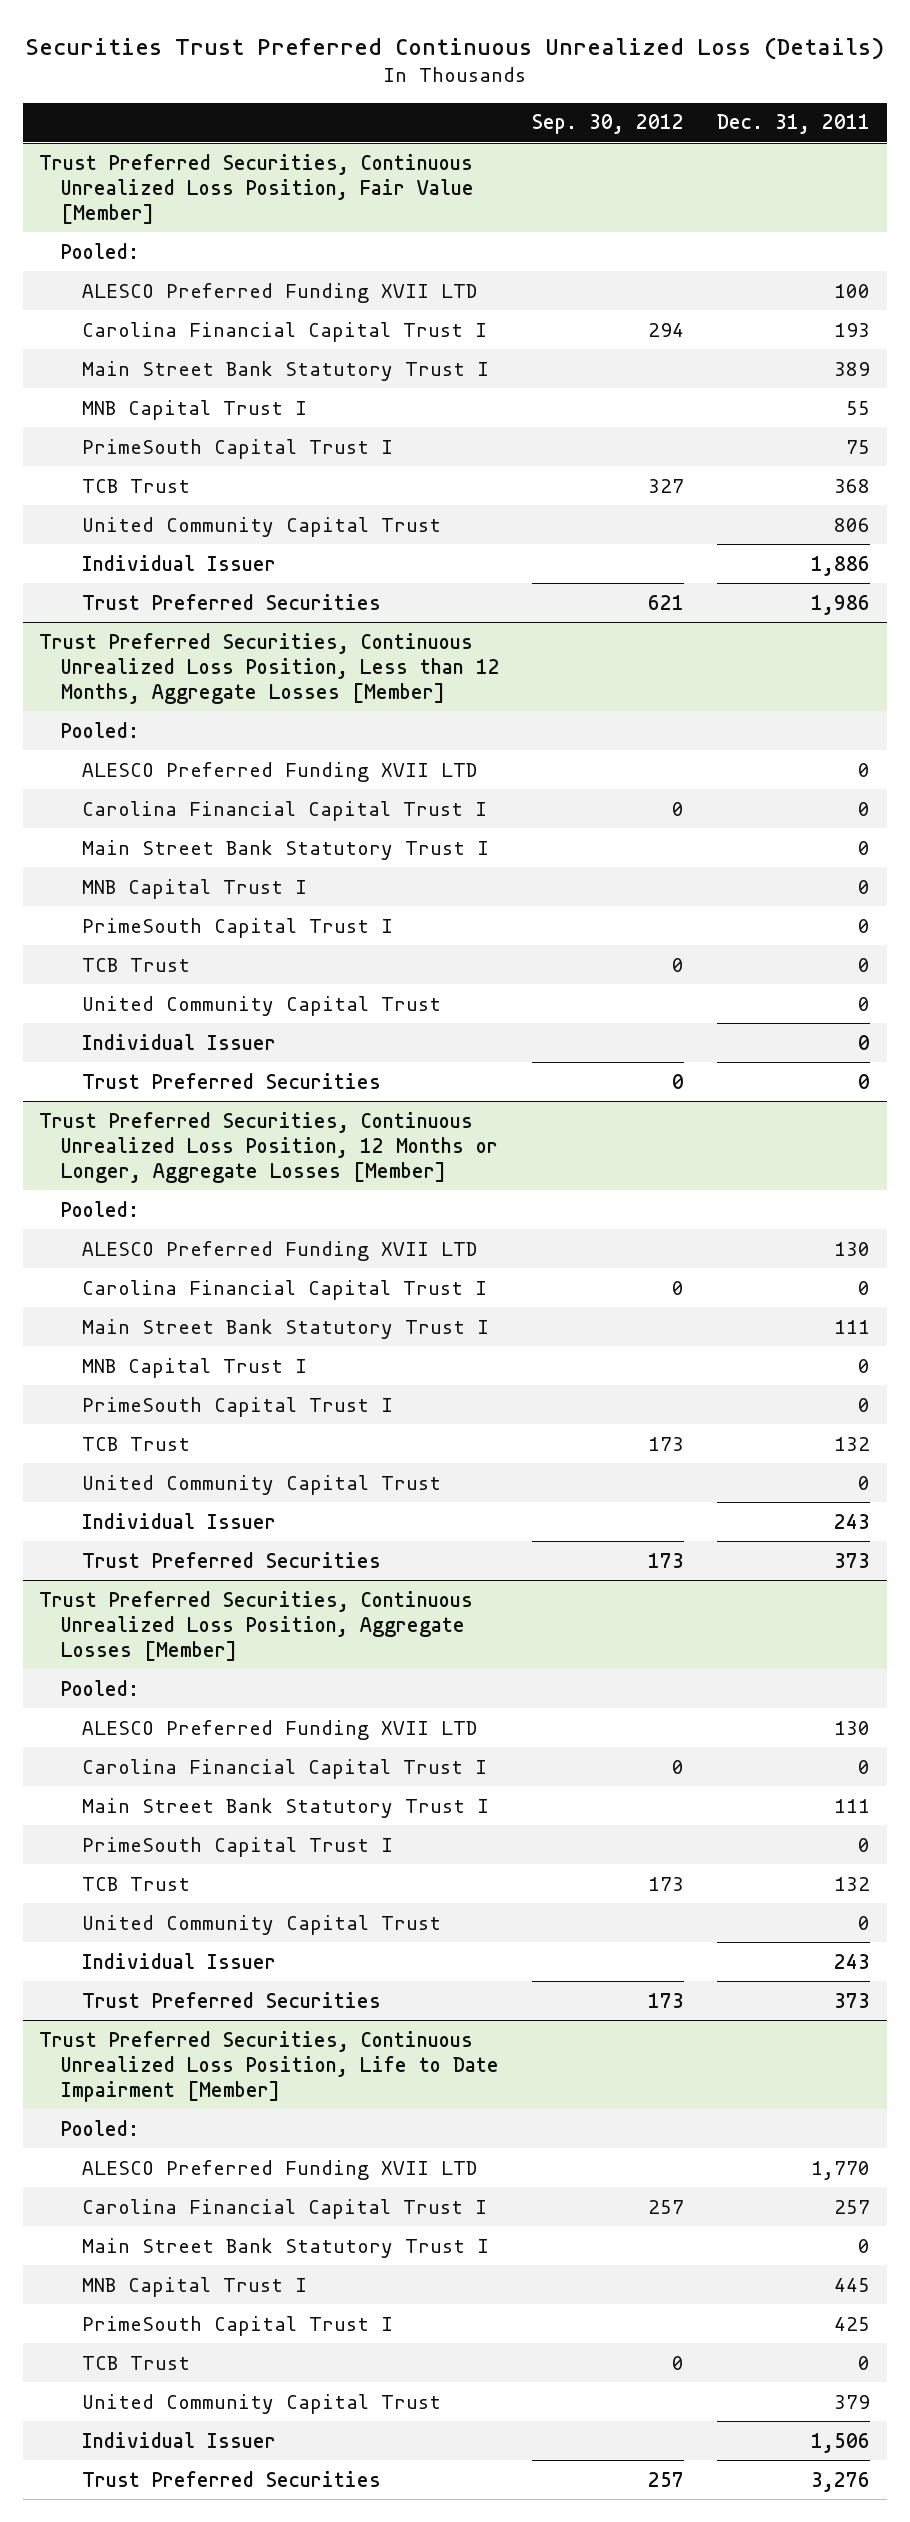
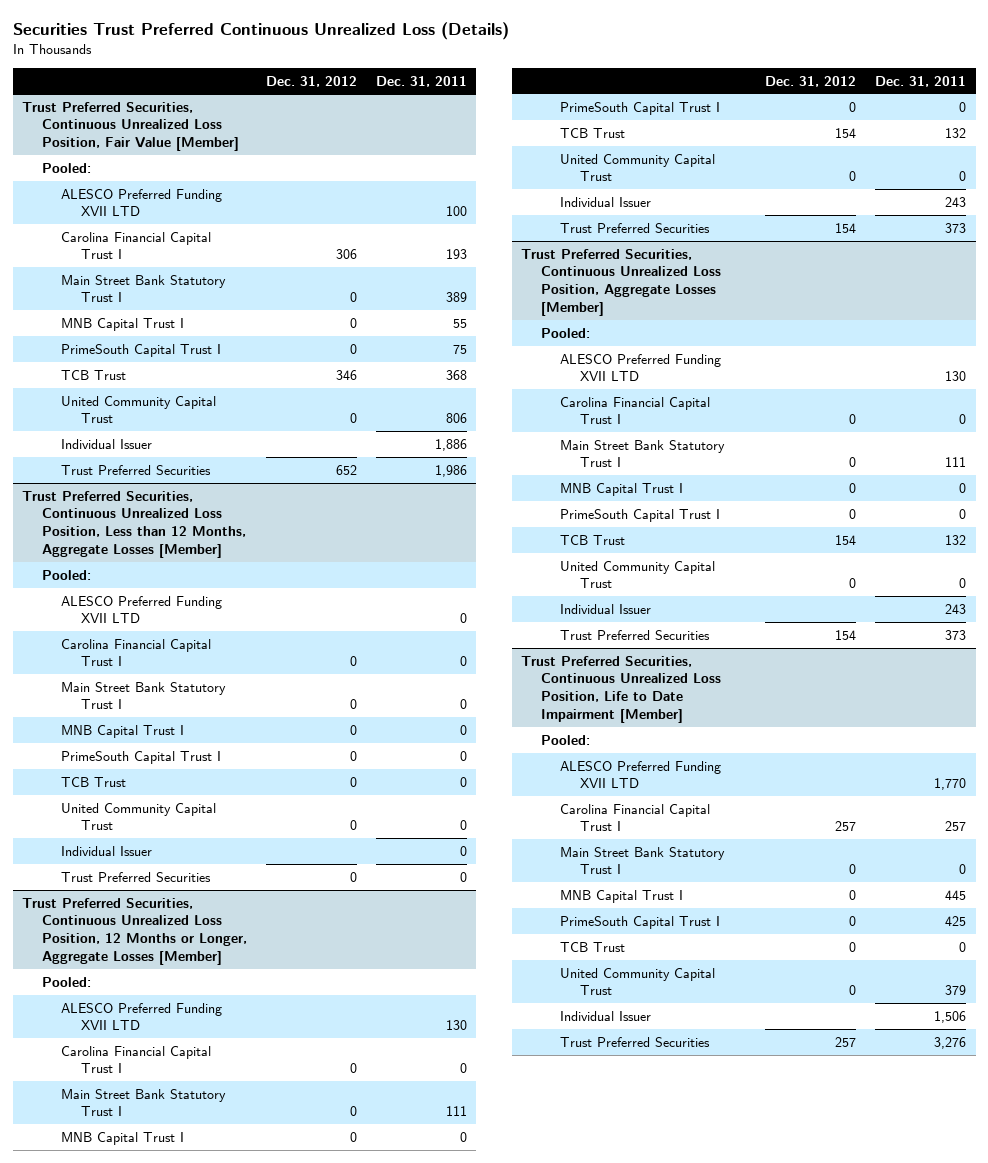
- | Sep. 30, 2012 | Dec. 31, 2011
+ | Dec. 31, 2012 | Dec. 31, 2011
@ Trust Preferred Securities, Continuous Unrealized Loss Position, Aggregate Losses [Member]
+ MNB Capital Trust I | 0 | 0

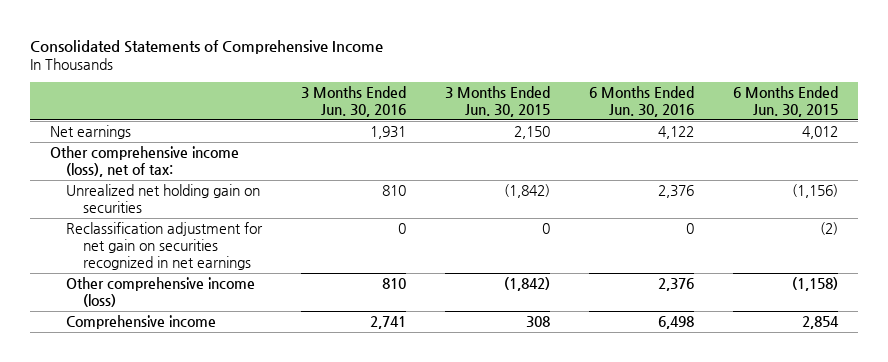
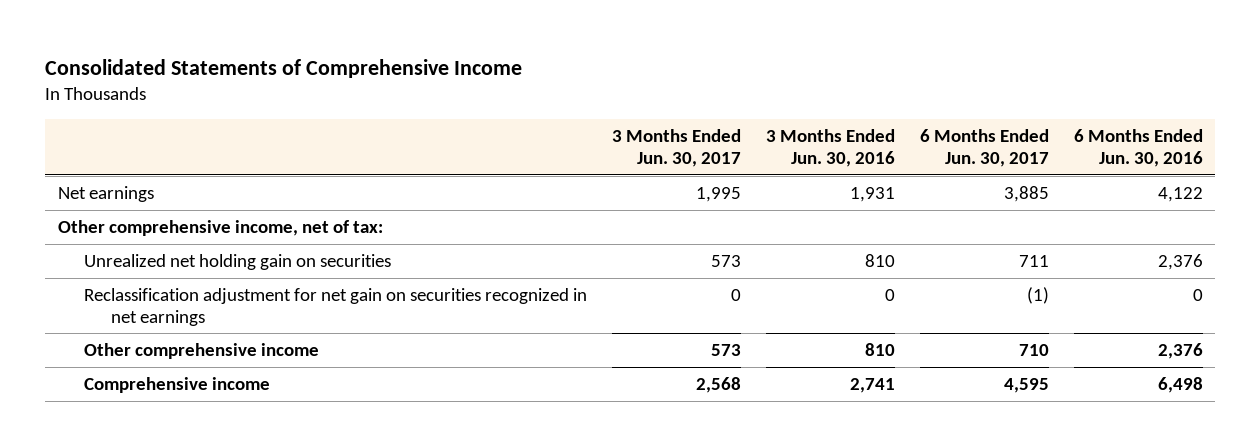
- | 3 Months Ended Jun. 30, 2016 | 3 Months Ended Jun. 30, 2015 | 6 Months Ended Jun. 30, 2016 | 6 Months Ended Jun. 30, 2015
+ | 3 Months Ended Jun. 30, 2017 | 3 Months Ended Jun. 30, 2016 | 6 Months Ended Jun. 30, 2017 | 6 Months Ended Jun. 30, 2016
- Other comprehensive income (loss), net of tax:
+ Other comprehensive income, net of tax:
- Other comprehensive income (loss) | 810 | (1,842) | 2,376 | (1,158)
+ Other comprehensive income | 573 | 810 | 710 | 2,376

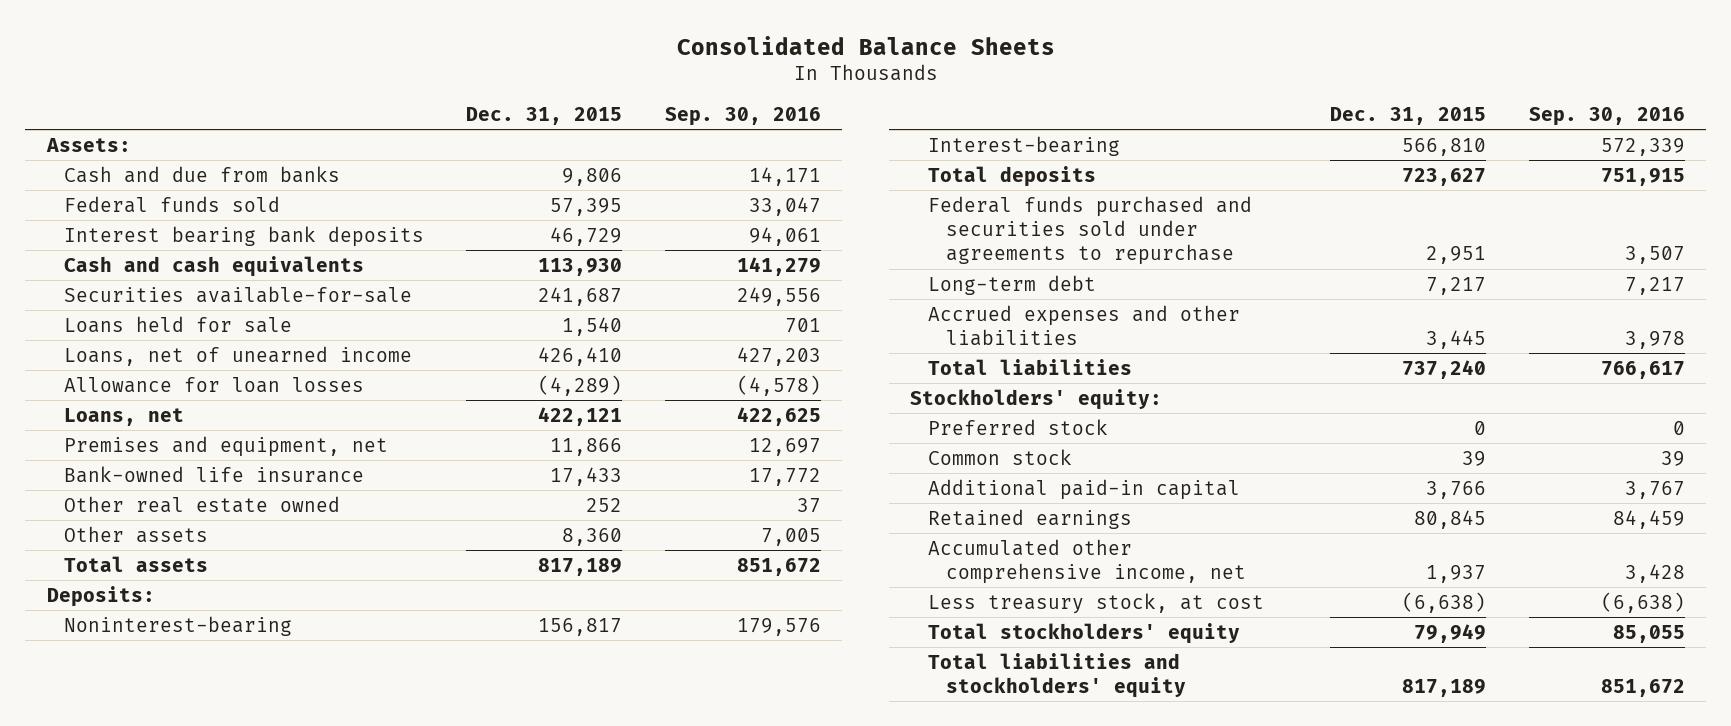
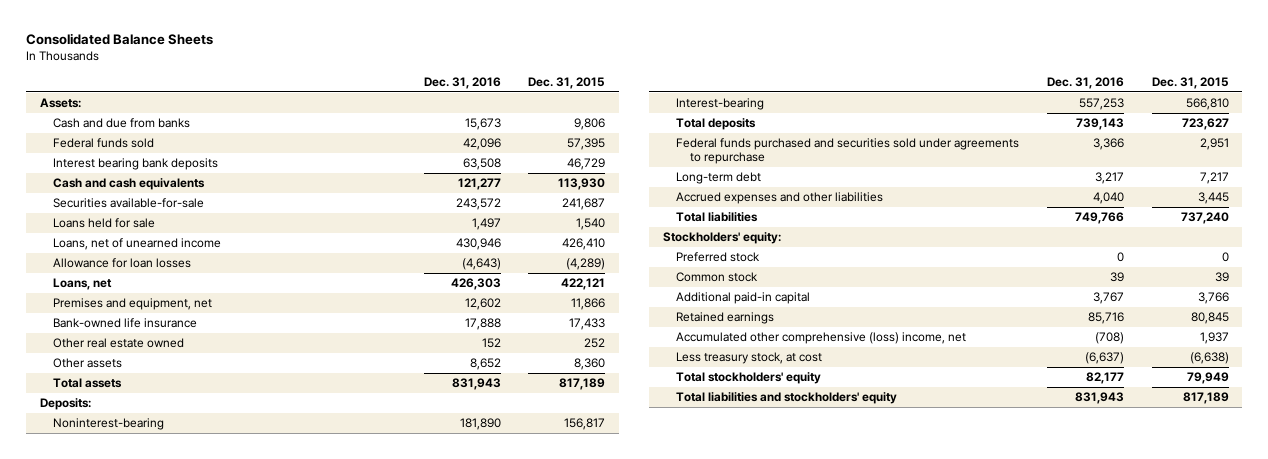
- | Dec. 31, 2015 | Sep. 30, 2016
+ | Dec. 31, 2016 | Dec. 31, 2015
- Accumulated other comprehensive income, net | 1,937 | 3,428
+ Accumulated other comprehensive (loss) income, net | (708) | 1,937

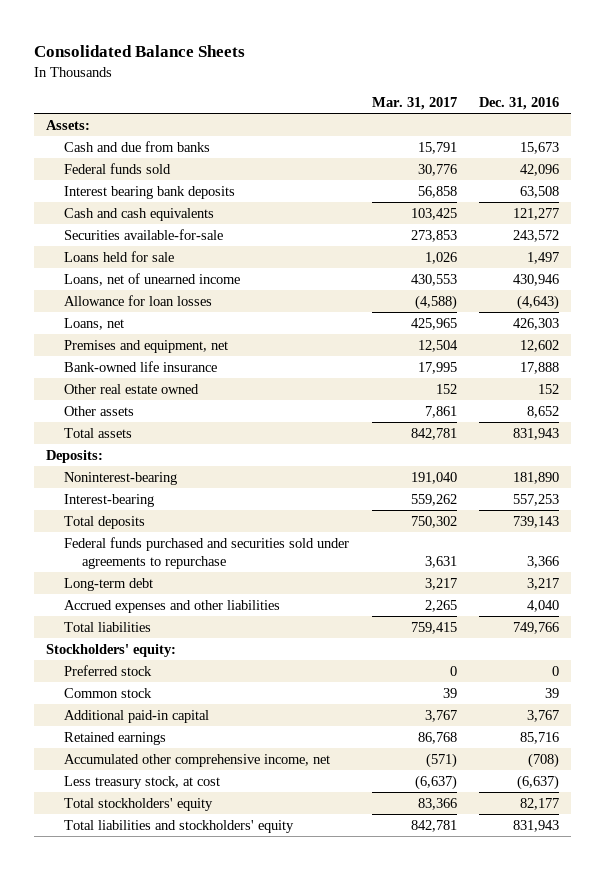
- | Dec. 31, 2016 | Dec. 31, 2015
+ | Mar. 31, 2017 | Dec. 31, 2016
- Accumulated other comprehensive (loss) income, net | (708) | 1,937
+ Accumulated other comprehensive income, net | (571) | (708)

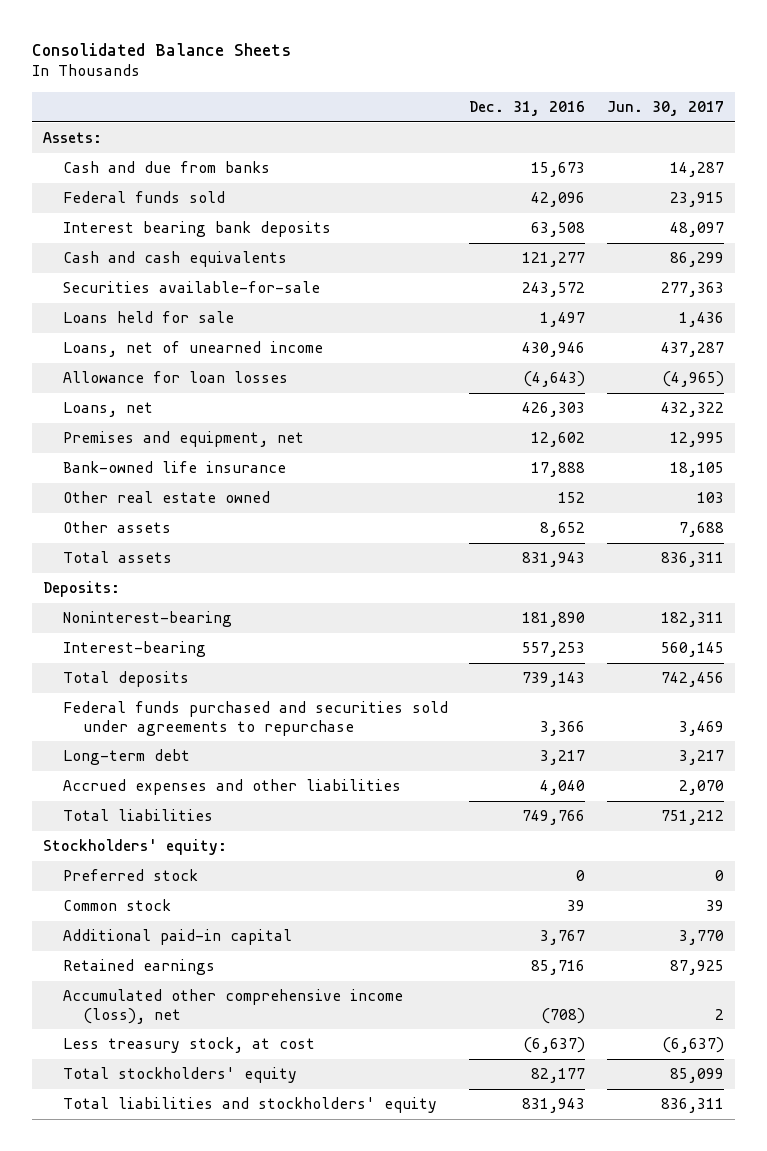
- | Mar. 31, 2017 | Dec. 31, 2016
+ | Dec. 31, 2016 | Jun. 30, 2017
- Accumulated other comprehensive income, net | (571) | (708)
+ Accumulated other comprehensive income (loss), net | (708) | 2

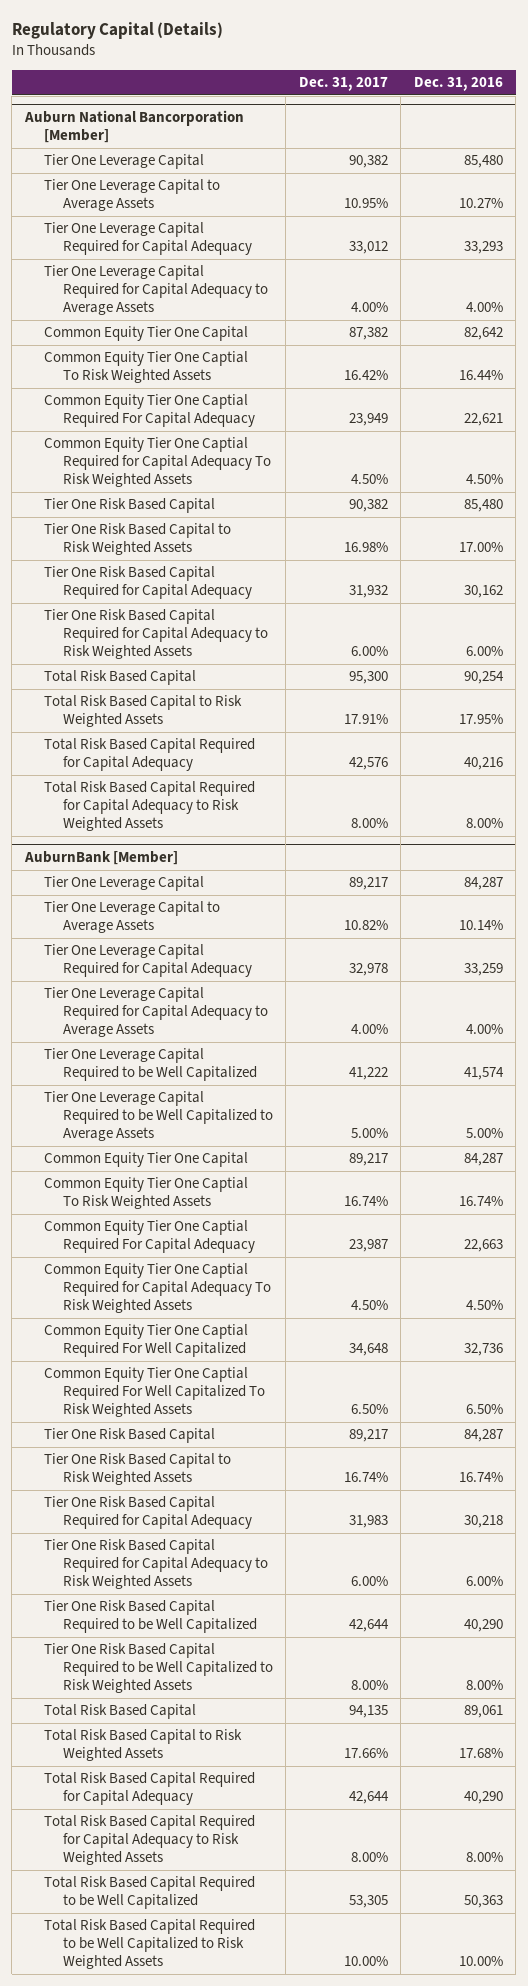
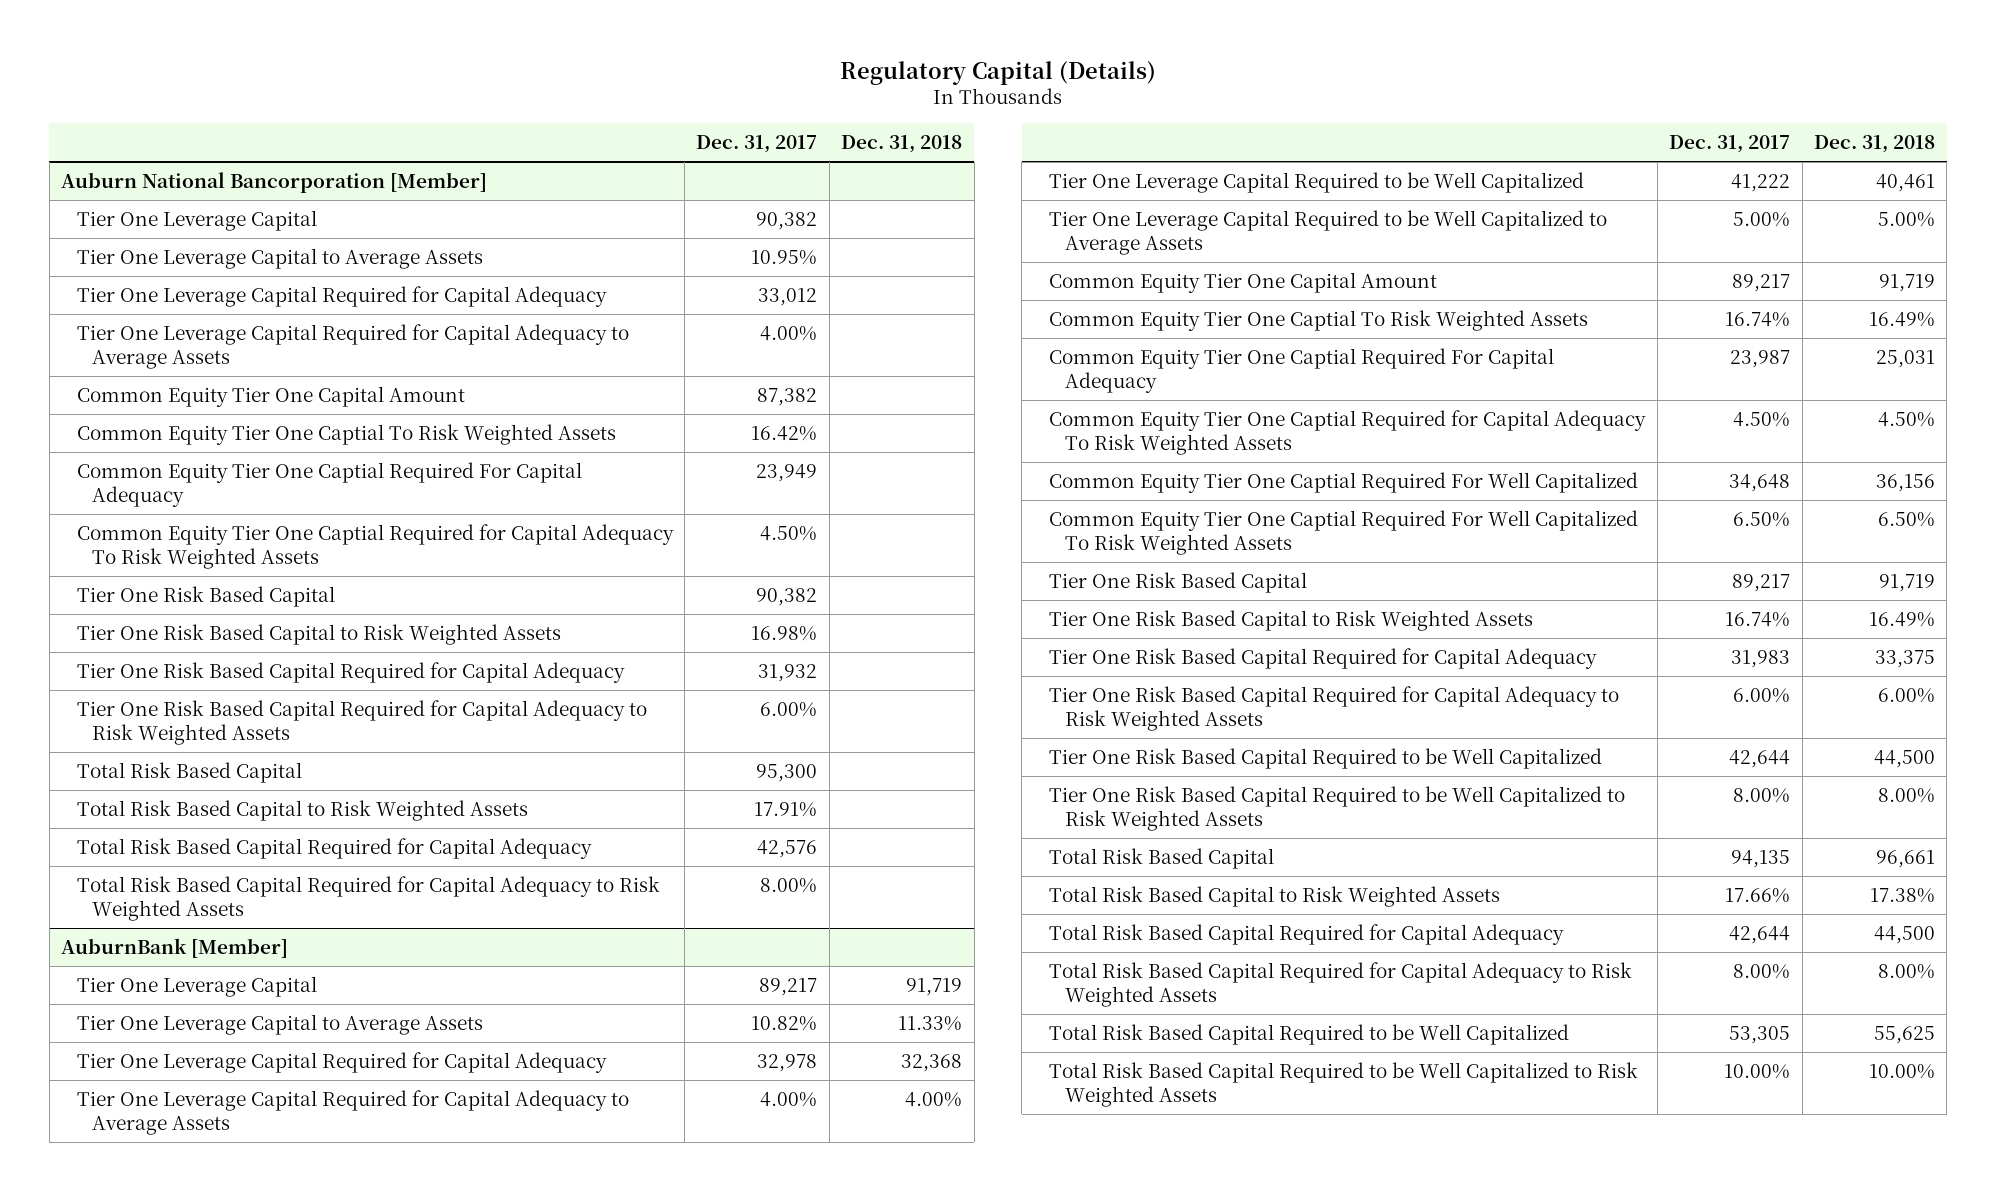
- | Dec. 31, 2017 | Dec. 31, 2016
+ | Dec. 31, 2017 | Dec. 31, 2018
@ Auburn National Bancorporation [Member]
- Common Equity Tier One Capital | 87,382 | 82,642
+ Common Equity Tier One Capital Amount | 87,382 |
@ AuburnBank [Member]
- Common Equity Tier One Capital | 89,217 | 84,287
+ Common Equity Tier One Capital Amount | 89,217 | 91,719

